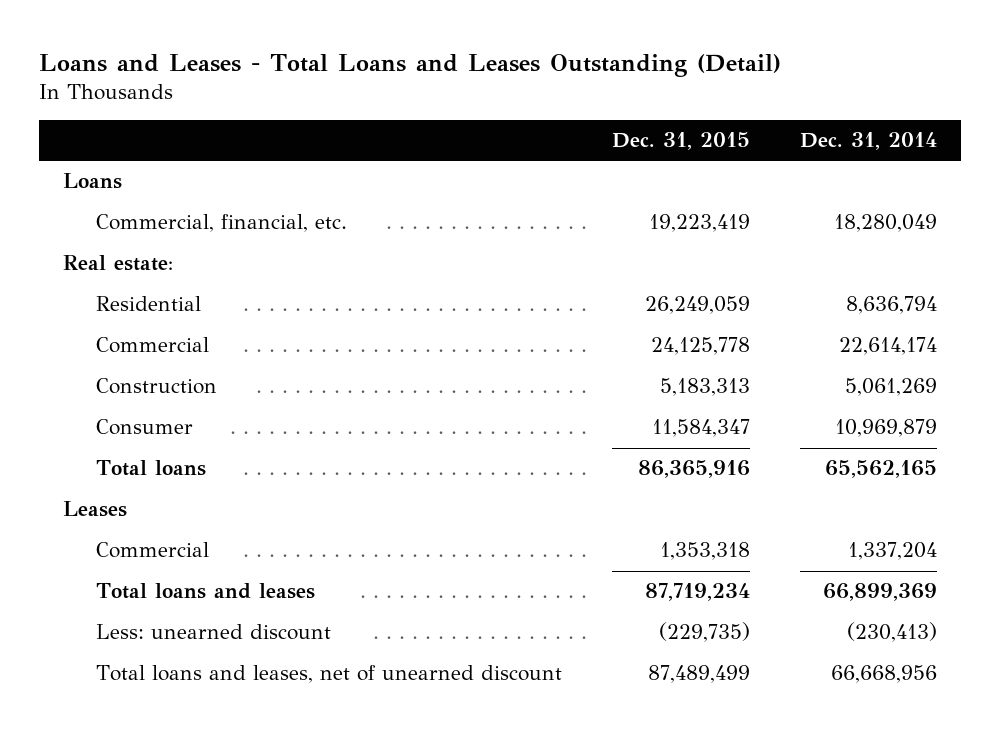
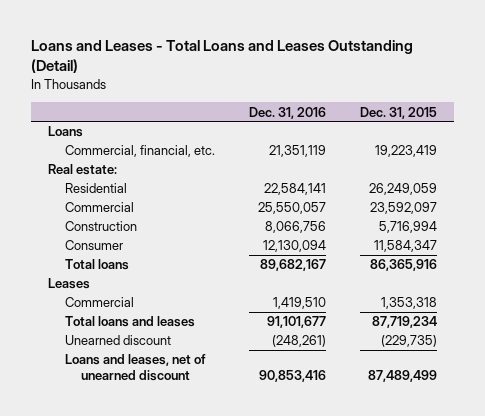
- | Dec. 31, 2015 | Dec. 31, 2014
+ | Dec. 31, 2016 | Dec. 31, 2015
- Commercial | 24,125,778 | 22,614,174
- Construction | 5,183,313 | 5,061,269
+ Commercial | 25,550,057 | 23,592,097
+ Construction | 8,066,756 | 5,716,994
- Less: unearned discount | (229,735) | (230,413)
- Total loans and leases, net of unearned discount | 87,489,499 | 66,668,956
+ Unearned discount | (248,261) | (229,735)
+ Loans and leases, net of unearned discount | 90,853,416 | 87,489,499

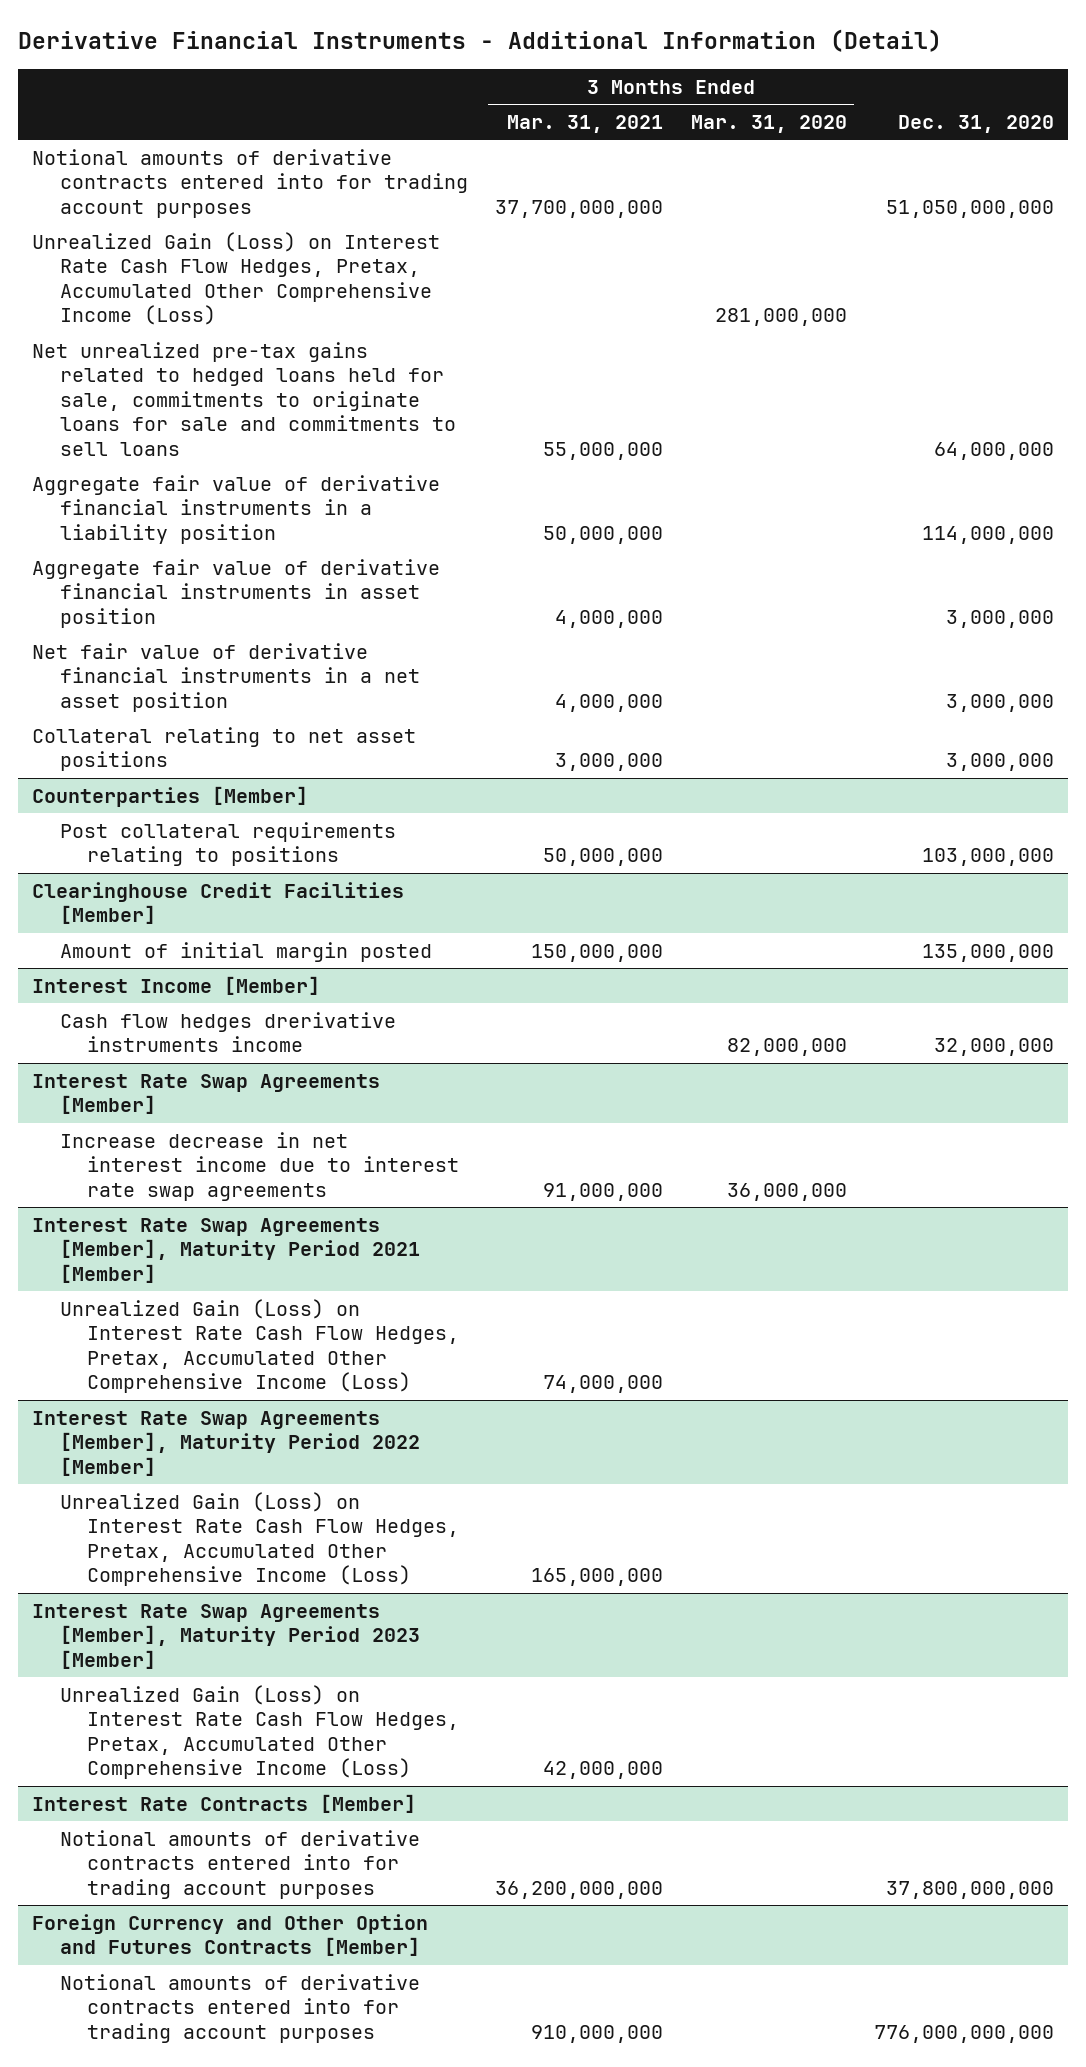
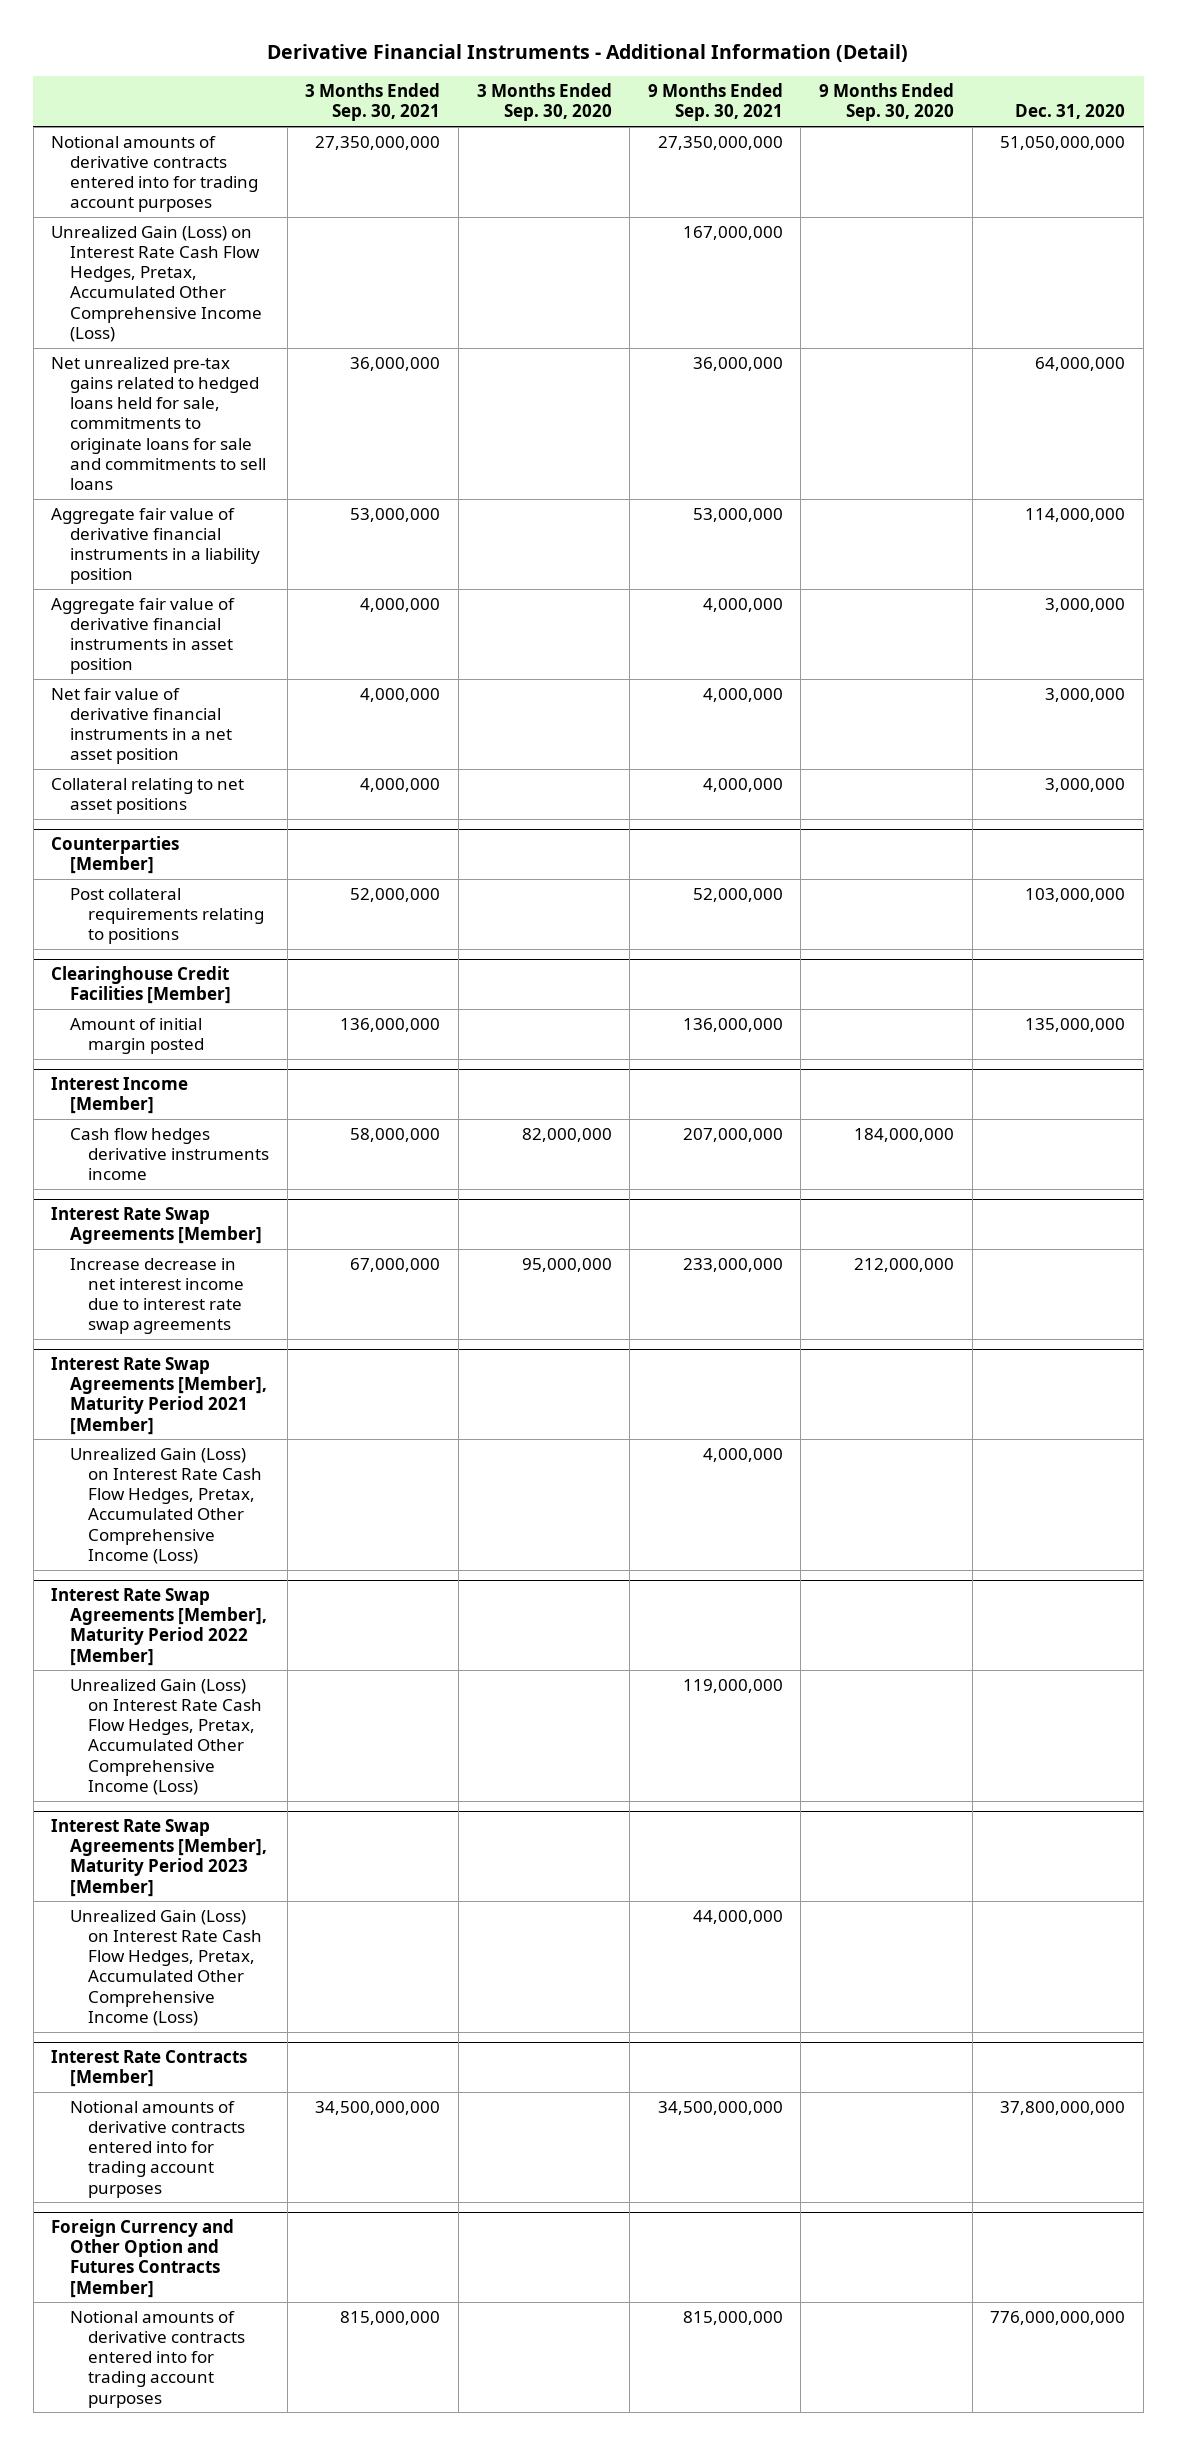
- | 3 Months Ended Mar. 31, 2021 | 3 Months Ended Mar. 31, 2020 | Dec. 31, 2020
+ | 3 Months Ended Sep. 30, 2021 | 3 Months Ended Sep. 30, 2020 | 9 Months Ended Sep. 30, 2021 | 9 Months Ended Sep. 30, 2020 | Dec. 31, 2020
@ Interest Income [Member]
- Cash flow hedges drerivative instruments income | | 82,000,000 | 32,000,000
+ Cash flow hedges derivative instruments income | 58,000,000 | 82,000,000 | 207,000,000 | 184,000,000 |

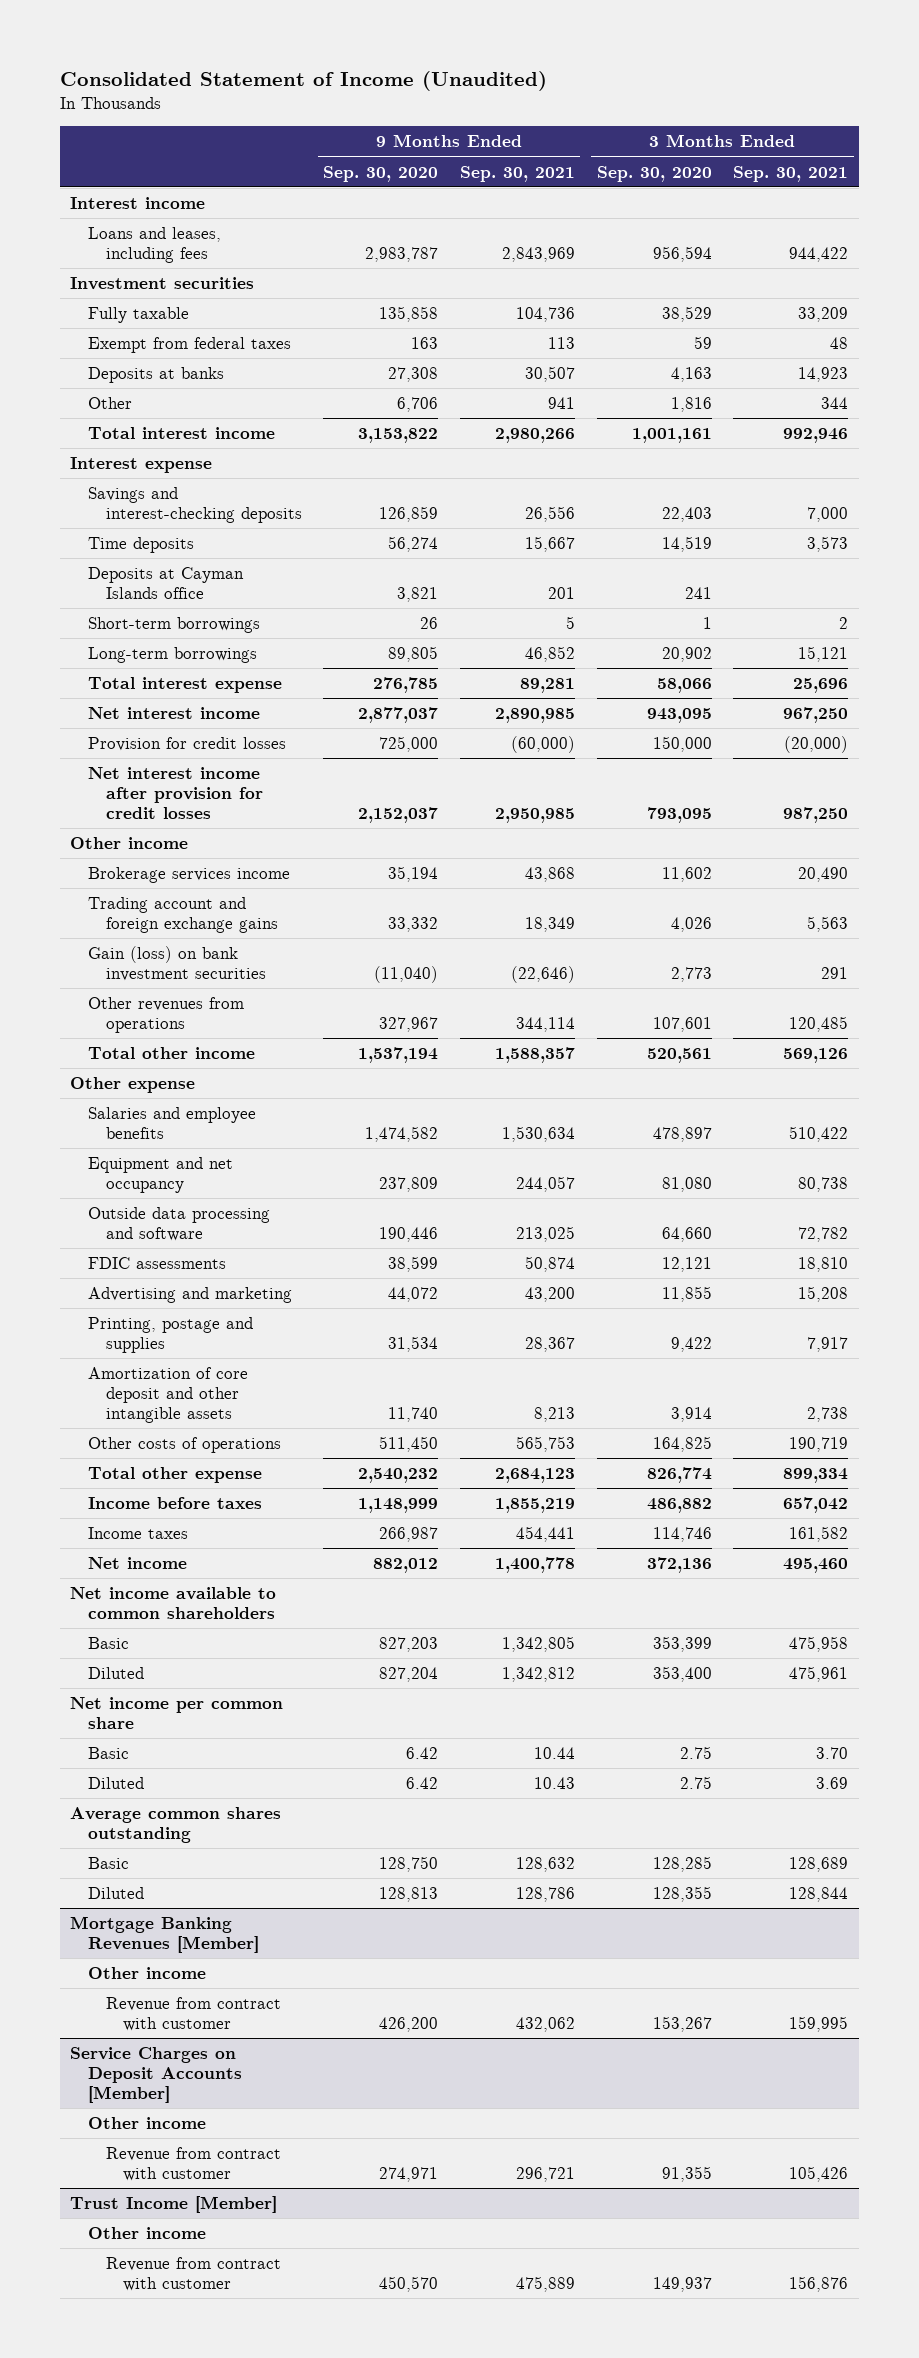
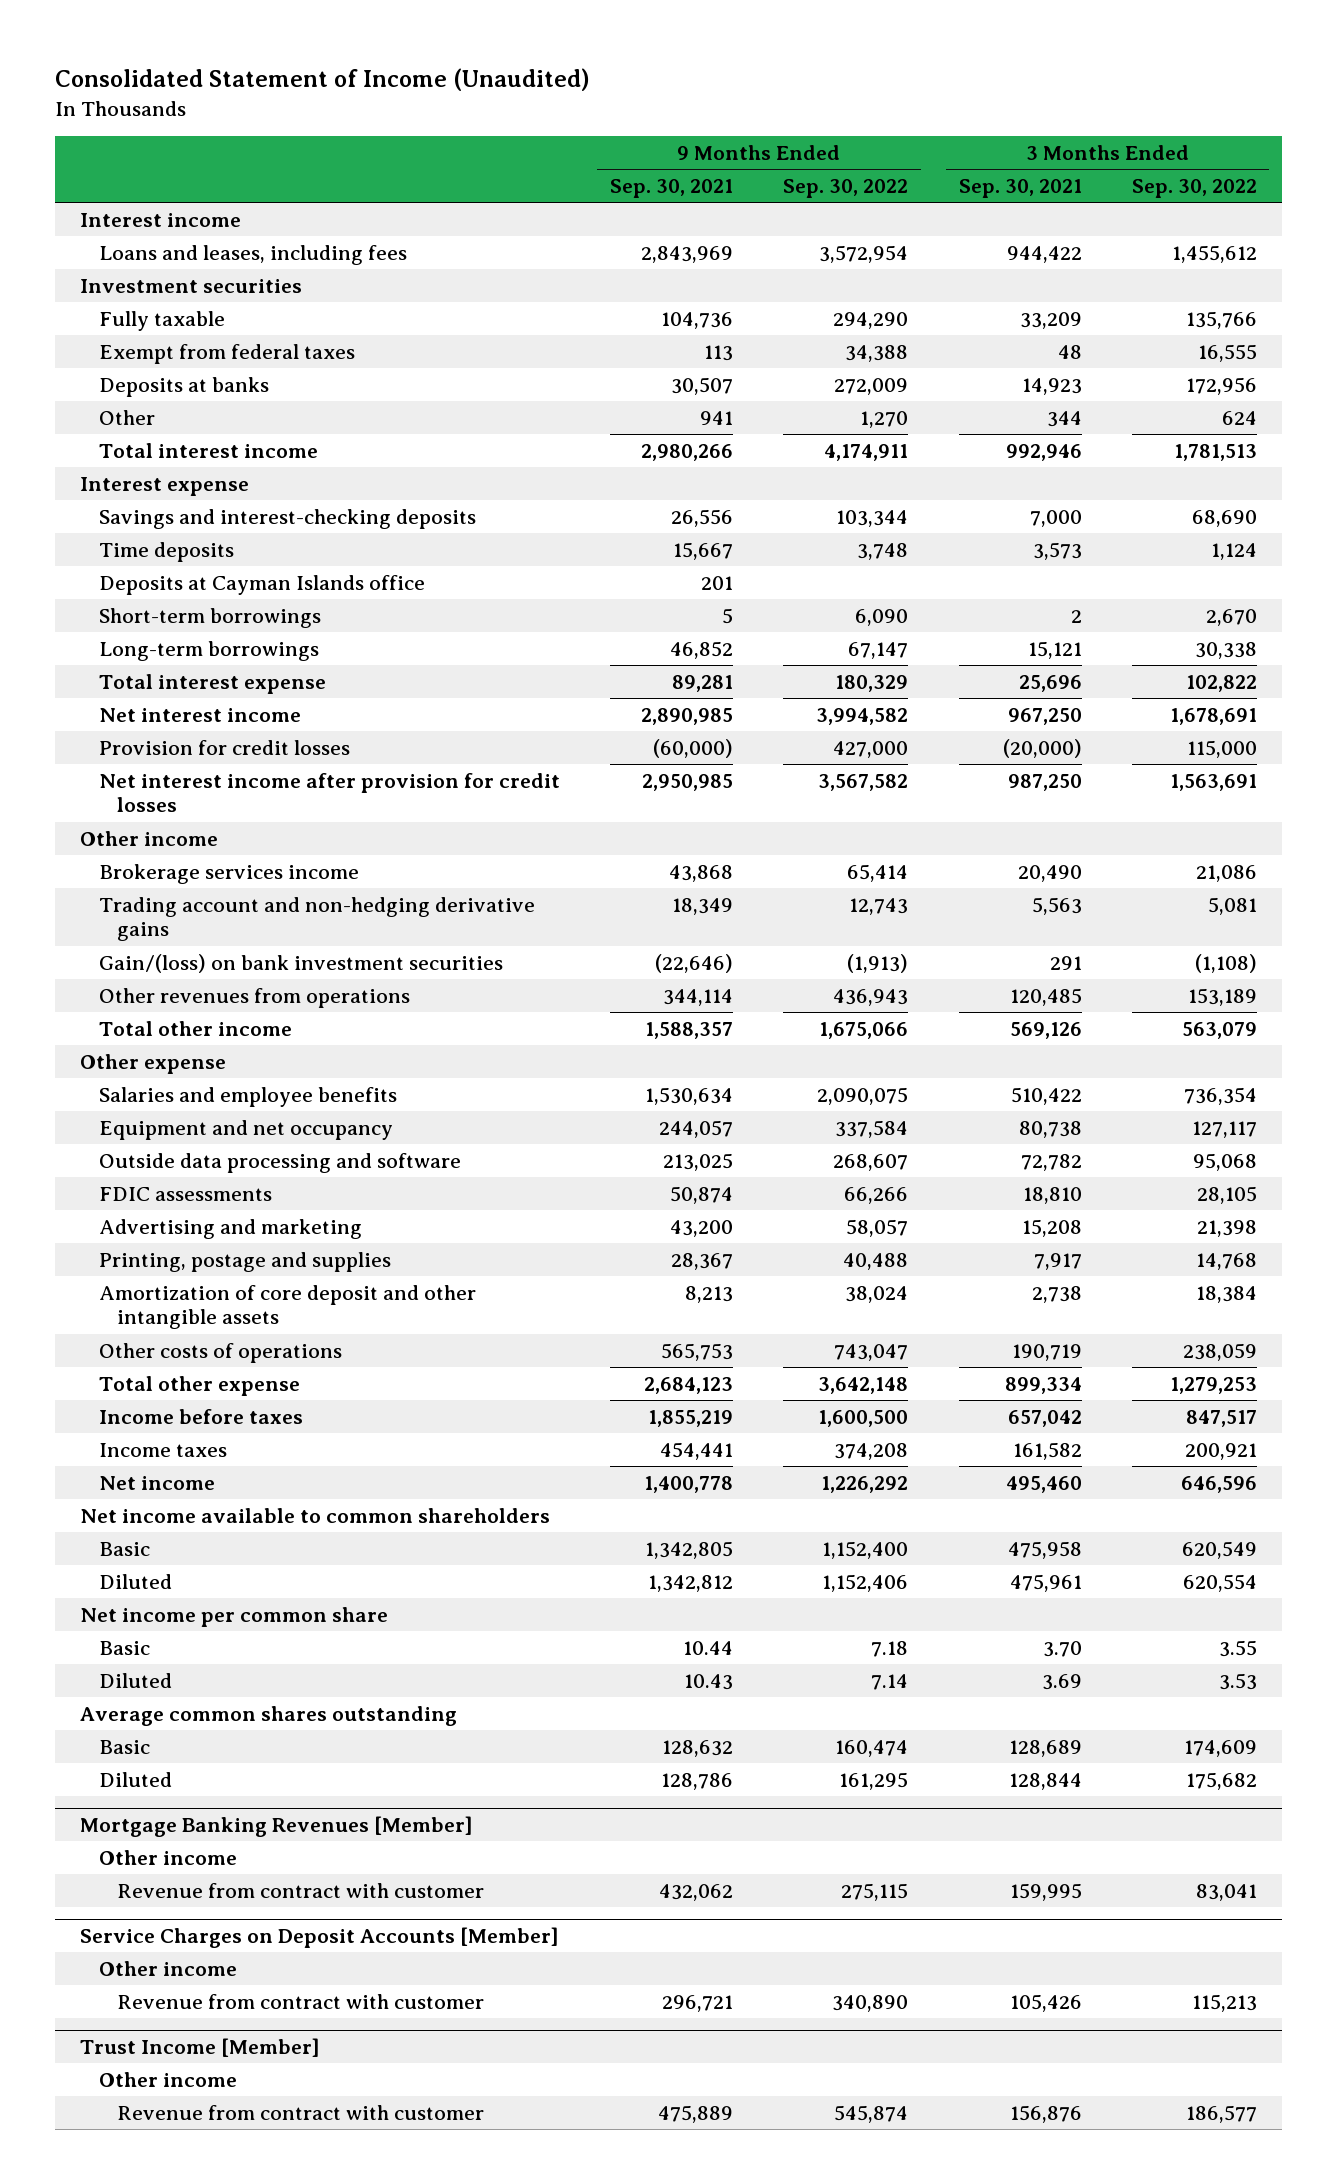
- | 9 Months Ended Sep. 30, 2020 | 9 Months Ended Sep. 30, 2021 | 3 Months Ended Sep. 30, 2020 | 3 Months Ended Sep. 30, 2021
+ | 9 Months Ended Sep. 30, 2021 | 9 Months Ended Sep. 30, 2022 | 3 Months Ended Sep. 30, 2021 | 3 Months Ended Sep. 30, 2022
- Trading account and foreign exchange gains | 33,332 | 18,349 | 4,026 | 5,563
- Gain (loss) on bank investment securities | (11,040) | (22,646) | 2,773 | 291
+ Trading account and non-hedging derivative gains | 18,349 | 12,743 | 5,563 | 5,081
+ Gain/(loss) on bank investment securities | (22,646) | (1,913) | 291 | (1,108)

